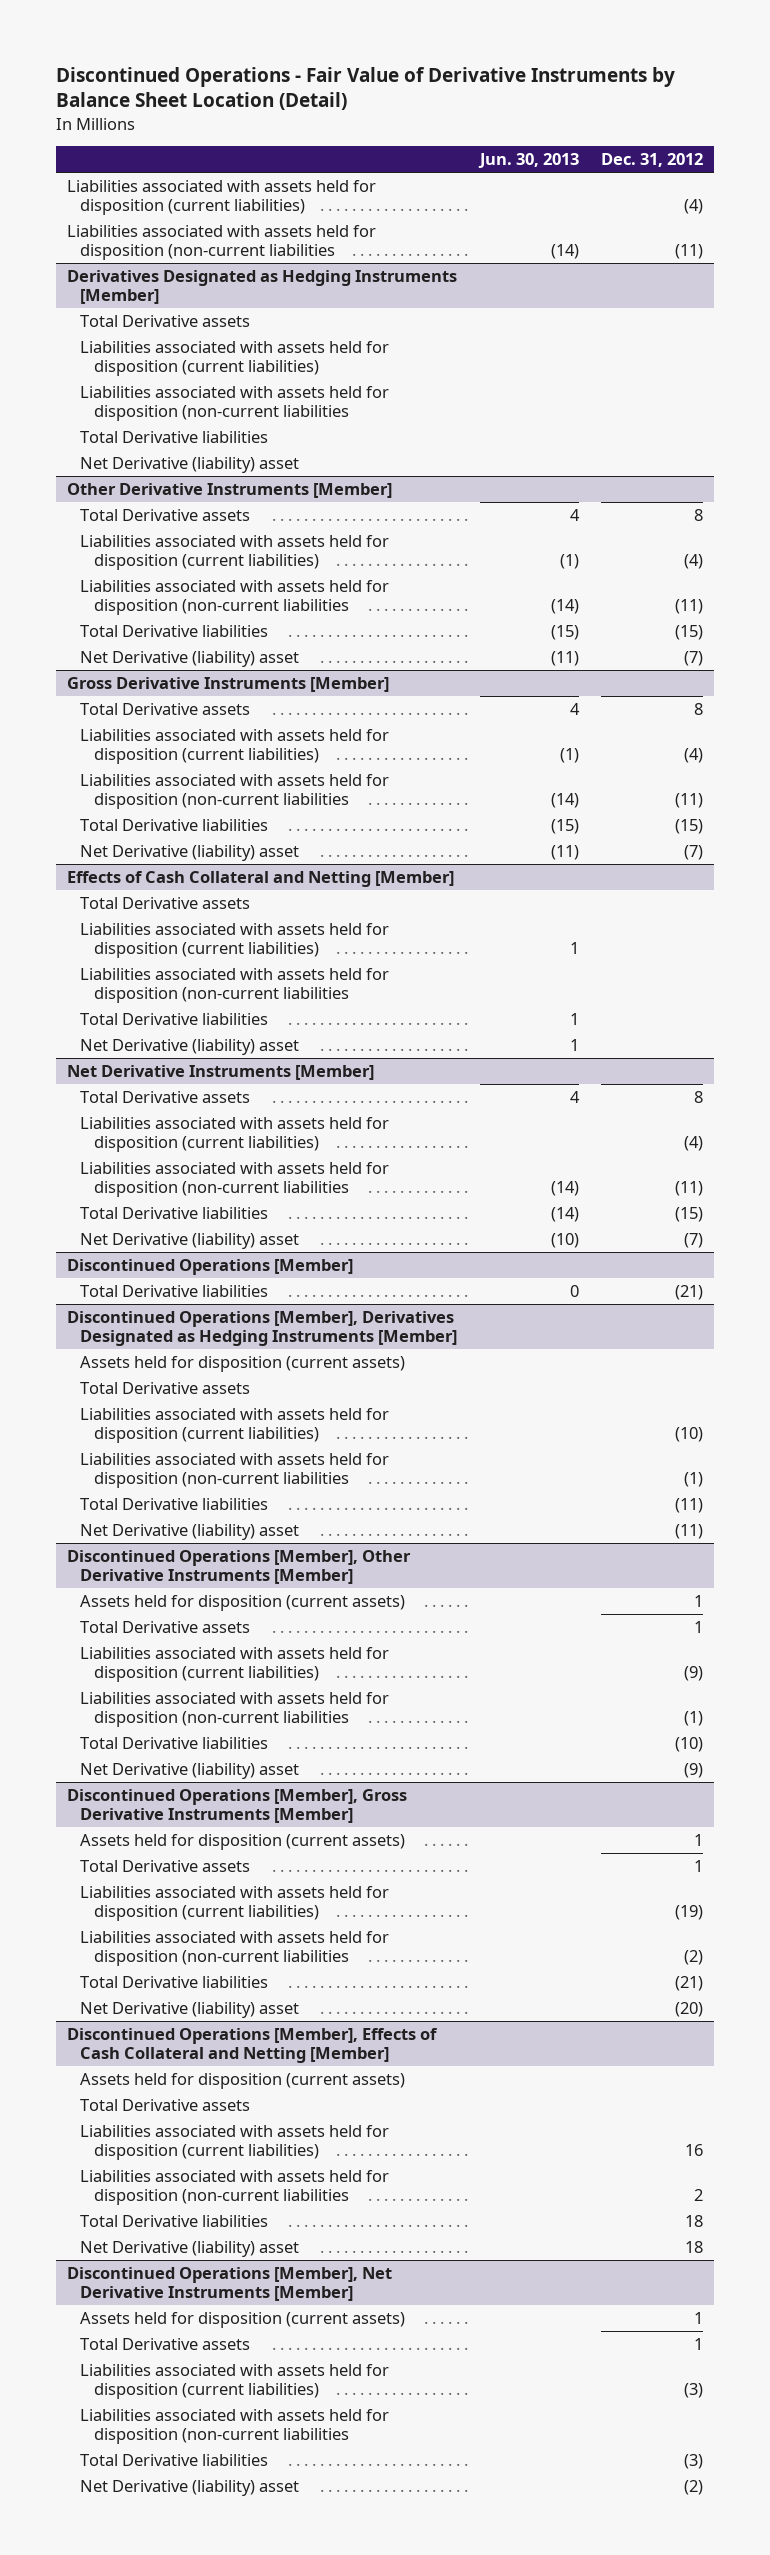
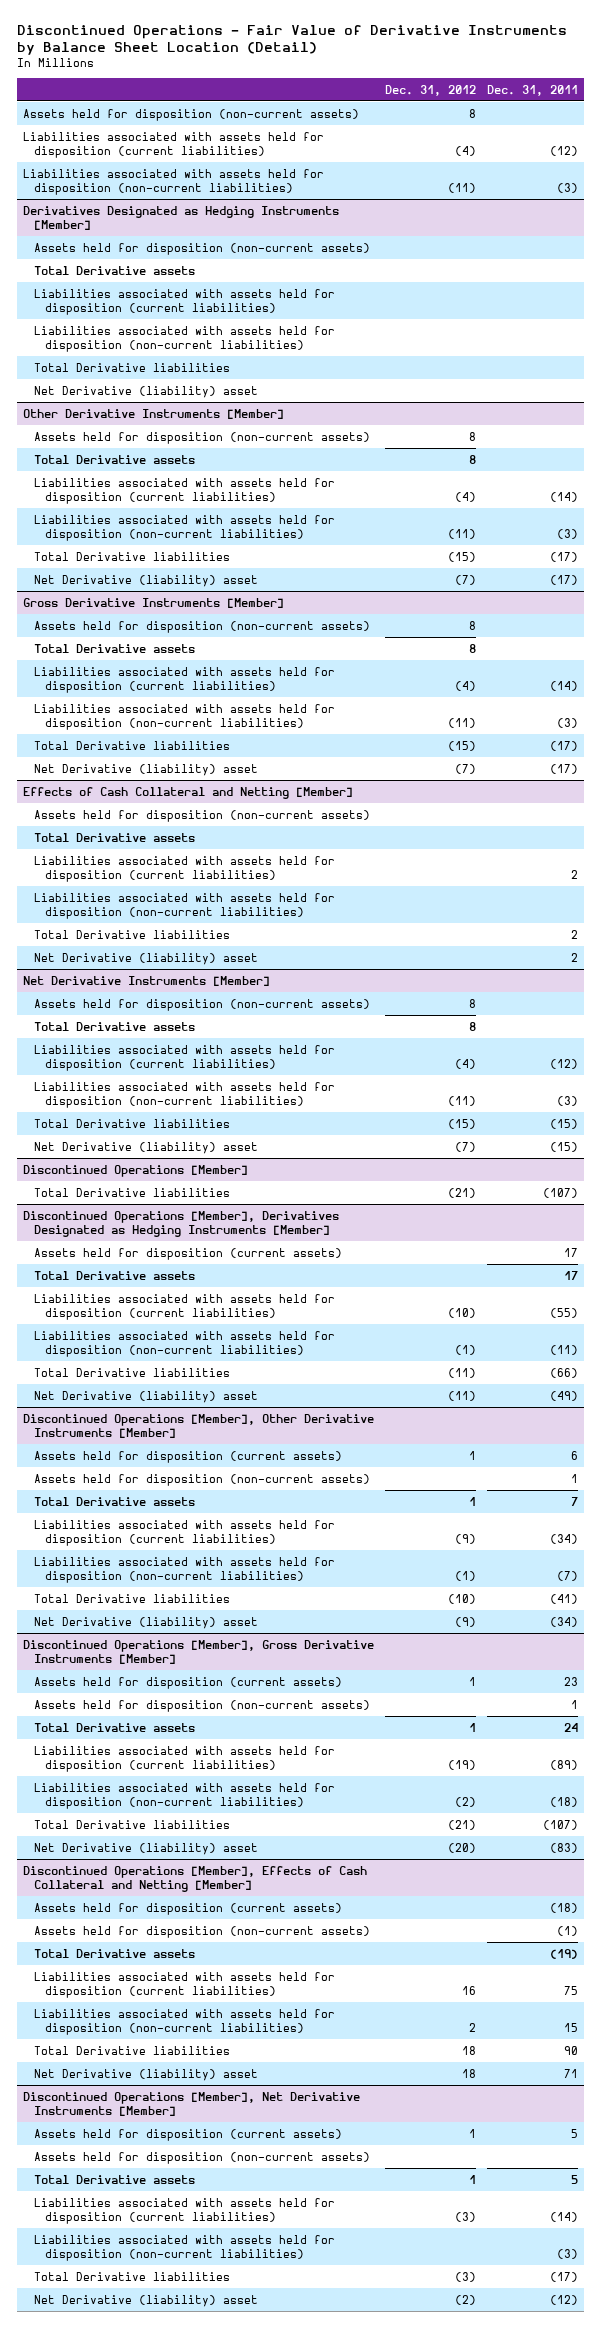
- | Jun. 30, 2013 | Dec. 31, 2012
+ | Dec. 31, 2012 | Dec. 31, 2011
+ Assets held for disposition (non-current assets) | 8 |
- Liabilities associated with assets held for disposition (non-current liabilities | (14) | (11)
+ Liabilities associated with assets held for disposition (non-current liabilities) | (11) | (3)
@ Derivatives Designated as Hedging Instruments [Member]
+ Assets held for disposition (non-current assets)
- Liabilities associated with assets held for disposition (non-current liabilities
+ Liabilities associated with assets held for disposition (non-current liabilities)
@ Other Derivative Instruments [Member]
+ Assets held for disposition (non-current assets) | 8 |
- Liabilities associated with assets held for disposition (non-current liabilities | (14) | (11)
+ Liabilities associated with assets held for disposition (non-current liabilities) | (11) | (3)
@ Gross Derivative Instruments [Member]
+ Assets held for disposition (non-current assets) | 8 |
- Liabilities associated with assets held for disposition (non-current liabilities | (14) | (11)
+ Liabilities associated with assets held for disposition (non-current liabilities) | (11) | (3)
@ Effects of Cash Collateral and Netting [Member]
+ Assets held for disposition (non-current assets)
- Liabilities associated with assets held for disposition (non-current liabilities
+ Liabilities associated with assets held for disposition (non-current liabilities)
@ Net Derivative Instruments [Member]
+ Assets held for disposition (non-current assets) | 8 |
- Liabilities associated with assets held for disposition (non-current liabilities | (14) | (11)
+ Liabilities associated with assets held for disposition (non-current liabilities) | (11) | (3)
@ Discontinued Operations [Member], Derivatives Designated as Hedging Instruments [Member]
- Liabilities associated with assets held for disposition (non-current liabilities | | (1)
+ Liabilities associated with assets held for disposition (non-current liabilities) | (1) | (11)
@ Discontinued Operations [Member], Other Derivative Instruments [Member]
+ Assets held for disposition (non-current assets) | | 1
- Liabilities associated with assets held for disposition (non-current liabilities | | (1)
+ Liabilities associated with assets held for disposition (non-current liabilities) | (1) | (7)
@ Discontinued Operations [Member], Gross Derivative Instruments [Member]
+ Assets held for disposition (non-current assets) | | 1
- Liabilities associated with assets held for disposition (non-current liabilities | | (2)
+ Liabilities associated with assets held for disposition (non-current liabilities) | (2) | (18)
@ Discontinued Operations [Member], Effects of Cash Collateral and Netting [Member]
+ Assets held for disposition (non-current assets) | | (1)
- Liabilities associated with assets held for disposition (non-current liabilities | | 2
+ Liabilities associated with assets held for disposition (non-current liabilities) | 2 | 15
@ Discontinued Operations [Member], Net Derivative Instruments [Member]
+ Assets held for disposition (non-current assets)
- Liabilities associated with assets held for disposition (non-current liabilities
+ Liabilities associated with assets held for disposition (non-current liabilities) | | (3)

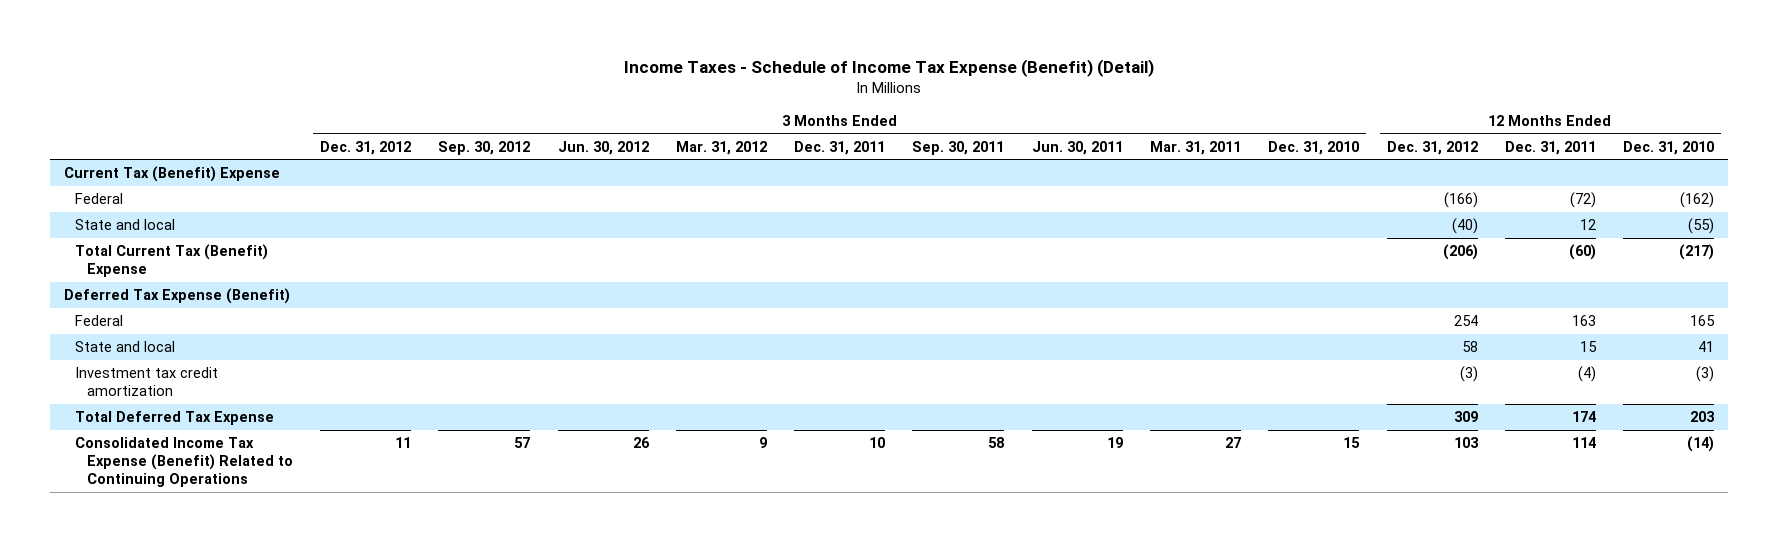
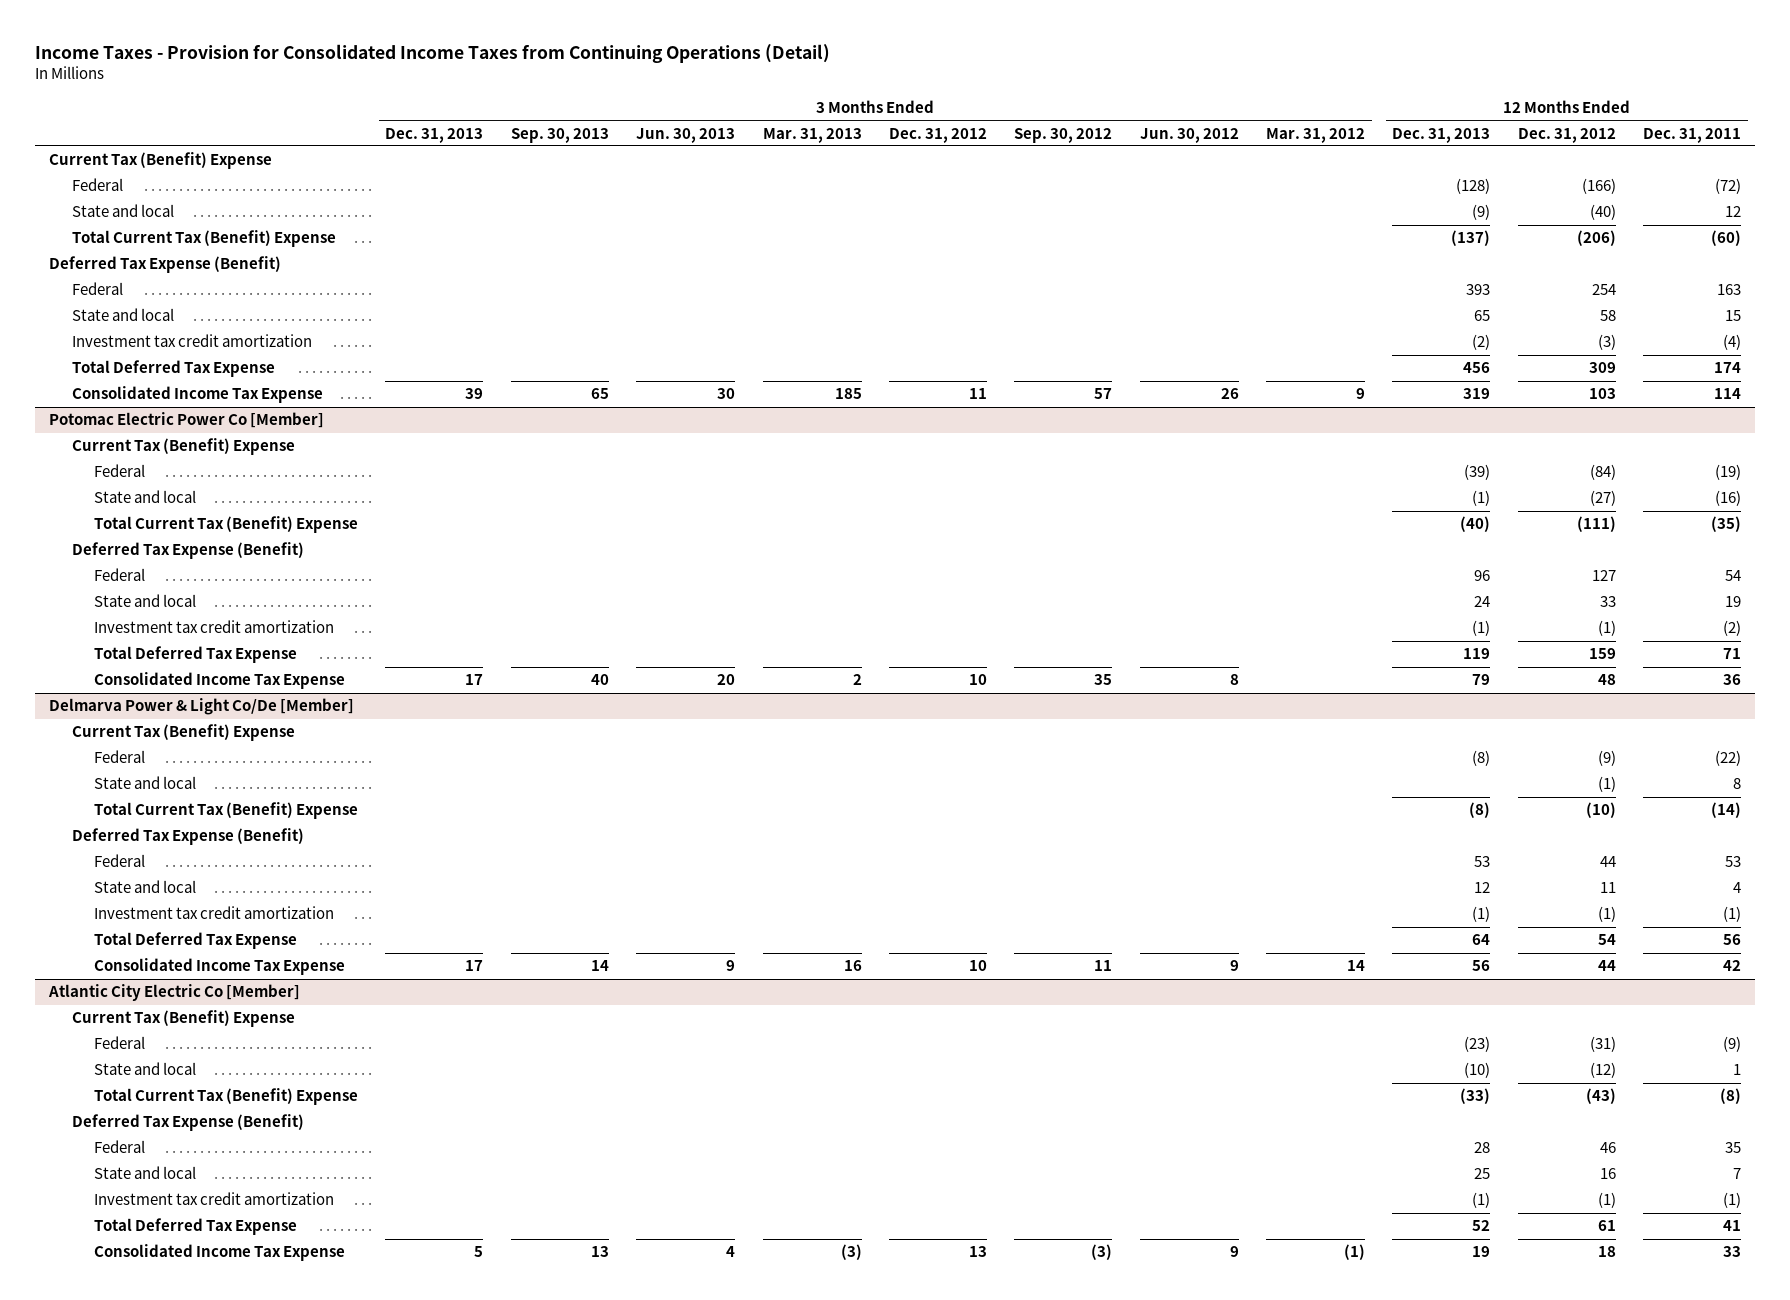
- Income Taxes - Schedule of Income Tax Expense (Benefit) (Detail)
+ Income Taxes - Provision for Consolidated Income Taxes from Continuing Operations (Detail)
- | 3 Months Ended Dec. 31, 2012 | 3 Months Ended Sep. 30, 2012 | 3 Months Ended Jun. 30, 2012 | 3 Months Ended Mar. 31, 2012 | 3 Months Ended Dec. 31, 2011 | 3 Months Ended Sep. 30, 2011 | 3 Months Ended Jun. 30, 2011 | 3 Months Ended Mar. 31, 2011 | 3 Months Ended Dec. 31, 2010 | 12 Months Ended Dec. 31, 2012 | 12 Months Ended Dec. 31, 2011 | 12 Months Ended Dec. 31, 2010
+ | 3 Months Ended Dec. 31, 2013 | 3 Months Ended Sep. 30, 2013 | 3 Months Ended Jun. 30, 2013 | 3 Months Ended Mar. 31, 2013 | 3 Months Ended Dec. 31, 2012 | 3 Months Ended Sep. 30, 2012 | 3 Months Ended Jun. 30, 2012 | 3 Months Ended Mar. 31, 2012 | 12 Months Ended Dec. 31, 2013 | 12 Months Ended Dec. 31, 2012 | 12 Months Ended Dec. 31, 2011
- Consolidated Income Tax Expense (Benefit) Related to Continuing Operations | 11 | 57 | 26 | 9 | 10 | 58 | 19 | 27 | 15 | 103 | 114 | (14)
+ Consolidated Income Tax Expense | 39 | 65 | 30 | 185 | 11 | 57 | 26 | 9 | 319 | 103 | 114
+ Potomac Electric Power Co [Member]
+ Current Tax (Benefit) Expense
+ Federal | | | | | | | | | (39) | (84) | (19)
+ State and local | | | | | | | | | (1) | (27) | (16)
+ Total Current Tax (Benefit) Expense | | | | | | | | | (40) | (111) | (35)
+ Deferred Tax Expense (Benefit)
+ Federal | | | | | | | | | 96 | 127 | 54
+ State and local | | | | | | | | | 24 | 33 | 19
+ Investment tax credit amortization | | | | | | | | | (1) | (1) | (2)
+ Total Deferred Tax Expense | | | | | | | | | 119 | 159 | 71
+ Consolidated Income Tax Expense | 17 | 40 | 20 | 2 | 10 | 35 | 8 | | 79 | 48 | 36
+ Delmarva Power & Light Co/De [Member]
+ Current Tax (Benefit) Expense
+ Federal | | | | | | | | | (8) | (9) | (22)
+ State and local | | | | | | | | | | (1) | 8
+ Total Current Tax (Benefit) Expense | | | | | | | | | (8) | (10) | (14)
+ Deferred Tax Expense (Benefit)
+ Federal | | | | | | | | | 53 | 44 | 53
+ State and local | | | | | | | | | 12 | 11 | 4
+ Investment tax credit amortization | | | | | | | | | (1) | (1) | (1)
+ Total Deferred Tax Expense | | | | | | | | | 64 | 54 | 56
+ Consolidated Income Tax Expense | 17 | 14 | 9 | 16 | 10 | 11 | 9 | 14 | 56 | 44 | 42
+ Atlantic City Electric Co [Member]
+ Current Tax (Benefit) Expense
+ Federal | | | | | | | | | (23) | (31) | (9)
+ State and local | | | | | | | | | (10) | (12) | 1
+ Total Current Tax (Benefit) Expense | | | | | | | | | (33) | (43) | (8)
+ Deferred Tax Expense (Benefit)
+ Federal | | | | | | | | | 28 | 46 | 35
+ State and local | | | | | | | | | 25 | 16 | 7
+ Investment tax credit amortization | | | | | | | | | (1) | (1) | (1)
+ Total Deferred Tax Expense | | | | | | | | | 52 | 61 | 41
+ Consolidated Income Tax Expense | 5 | 13 | 4 | (3) | 13 | (3) | 9 | (1) | 19 | 18 | 33

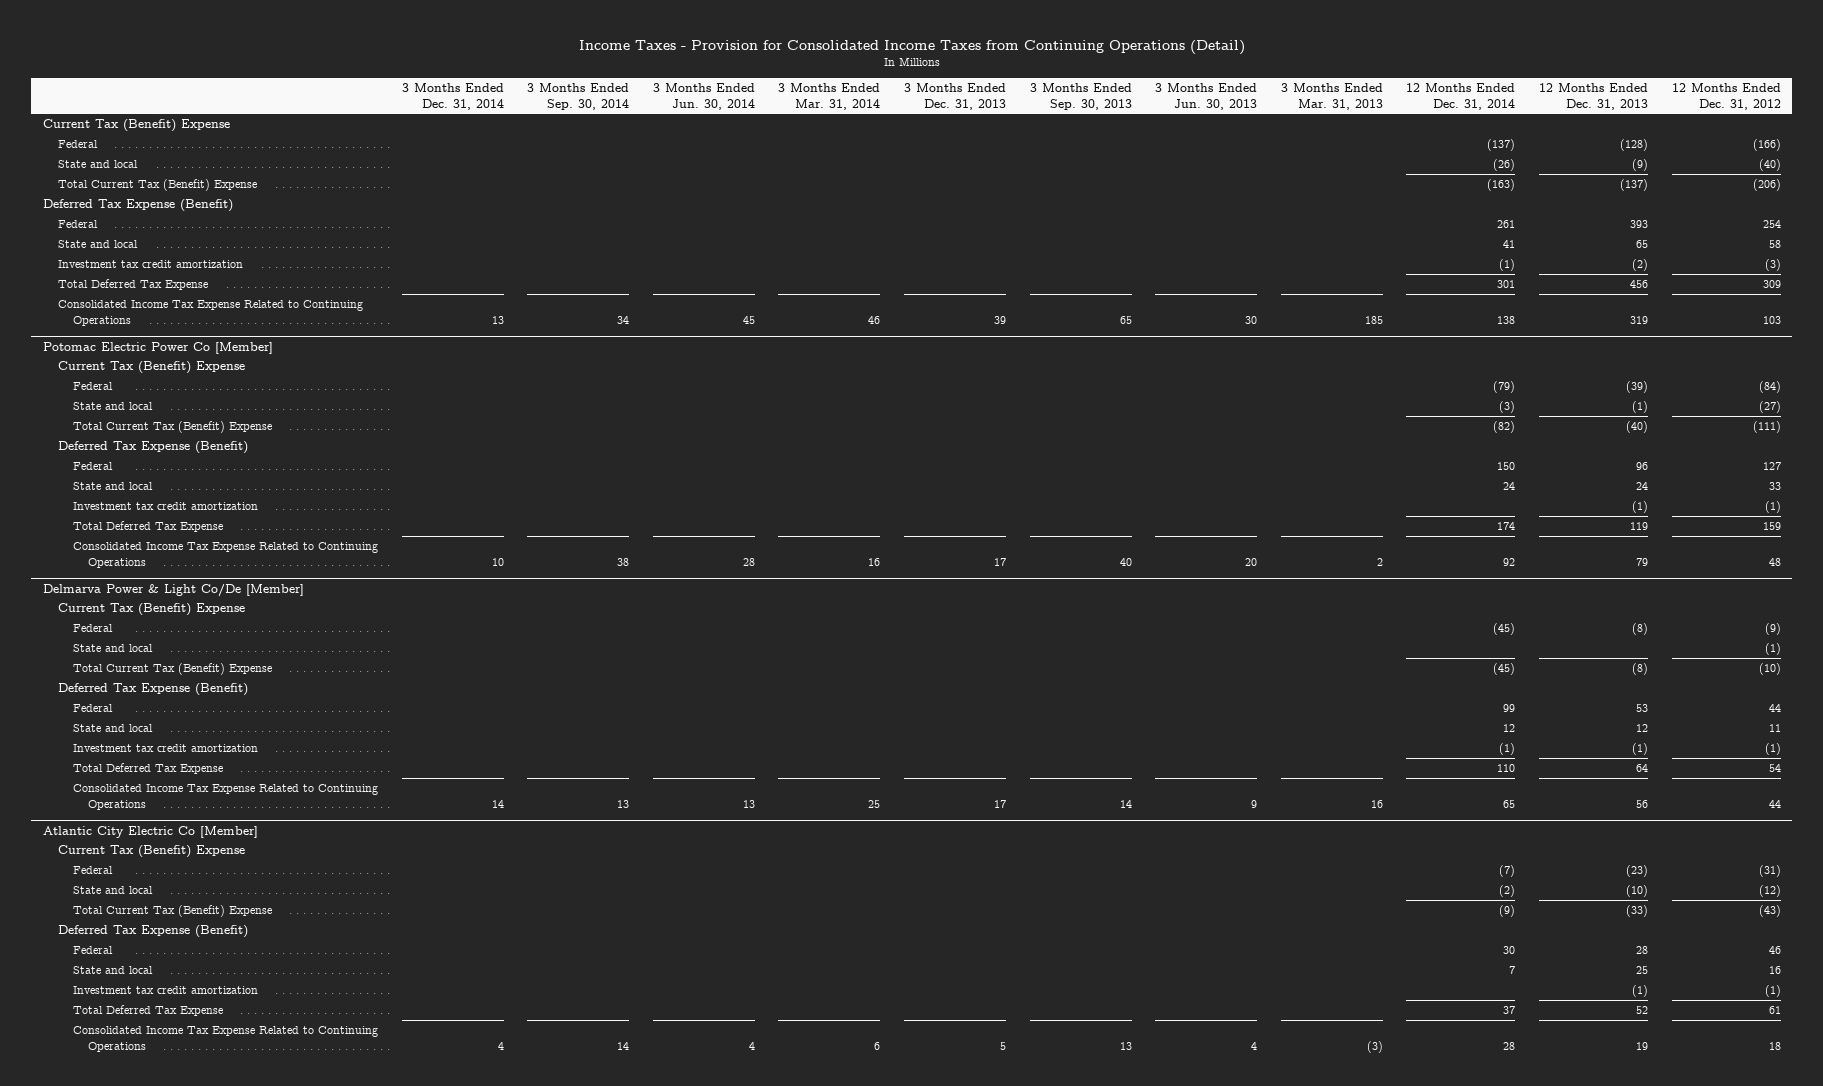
- | 3 Months Ended Dec. 31, 2013 | 3 Months Ended Sep. 30, 2013 | 3 Months Ended Jun. 30, 2013 | 3 Months Ended Mar. 31, 2013 | 3 Months Ended Dec. 31, 2012 | 3 Months Ended Sep. 30, 2012 | 3 Months Ended Jun. 30, 2012 | 3 Months Ended Mar. 31, 2012 | 12 Months Ended Dec. 31, 2013 | 12 Months Ended Dec. 31, 2012 | 12 Months Ended Dec. 31, 2011
+ | 3 Months Ended Dec. 31, 2014 | 3 Months Ended Sep. 30, 2014 | 3 Months Ended Jun. 30, 2014 | 3 Months Ended Mar. 31, 2014 | 3 Months Ended Dec. 31, 2013 | 3 Months Ended Sep. 30, 2013 | 3 Months Ended Jun. 30, 2013 | 3 Months Ended Mar. 31, 2013 | 12 Months Ended Dec. 31, 2014 | 12 Months Ended Dec. 31, 2013 | 12 Months Ended Dec. 31, 2012
- Consolidated Income Tax Expense | 39 | 65 | 30 | 185 | 11 | 57 | 26 | 9 | 319 | 103 | 114
+ Consolidated Income Tax Expense Related to Continuing Operations | 13 | 34 | 45 | 46 | 39 | 65 | 30 | 185 | 138 | 319 | 103
@ Potomac Electric Power Co [Member]
- Consolidated Income Tax Expense | 17 | 40 | 20 | 2 | 10 | 35 | 8 | | 79 | 48 | 36
+ Consolidated Income Tax Expense Related to Continuing Operations | 10 | 38 | 28 | 16 | 17 | 40 | 20 | 2 | 92 | 79 | 48
@ Delmarva Power & Light Co/De [Member]
- Consolidated Income Tax Expense | 17 | 14 | 9 | 16 | 10 | 11 | 9 | 14 | 56 | 44 | 42
+ Consolidated Income Tax Expense Related to Continuing Operations | 14 | 13 | 13 | 25 | 17 | 14 | 9 | 16 | 65 | 56 | 44
@ Atlantic City Electric Co [Member]
- Consolidated Income Tax Expense | 5 | 13 | 4 | (3) | 13 | (3) | 9 | (1) | 19 | 18 | 33
+ Consolidated Income Tax Expense Related to Continuing Operations | 4 | 14 | 4 | 6 | 5 | 13 | 4 | (3) | 28 | 19 | 18

